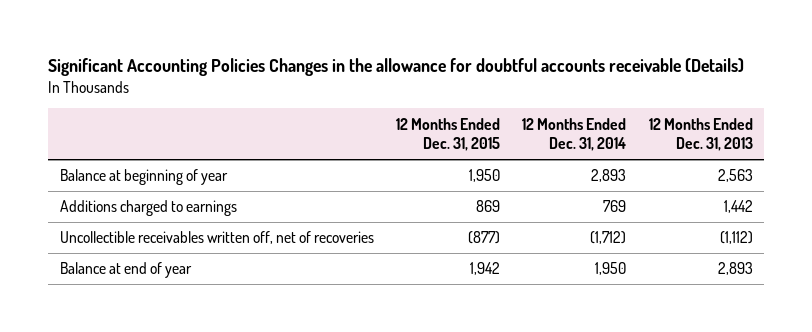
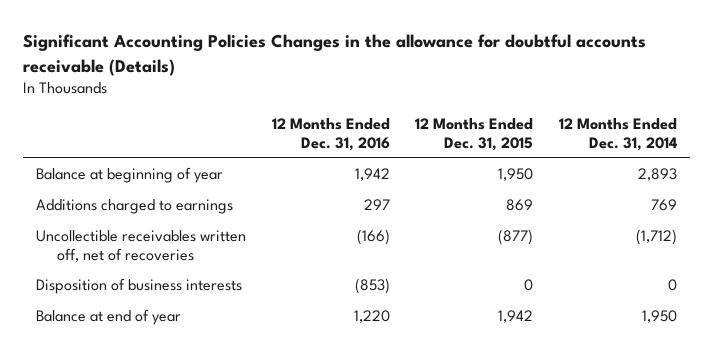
- | 12 Months Ended Dec. 31, 2015 | 12 Months Ended Dec. 31, 2014 | 12 Months Ended Dec. 31, 2013
+ | 12 Months Ended Dec. 31, 2016 | 12 Months Ended Dec. 31, 2015 | 12 Months Ended Dec. 31, 2014
+ Disposition of business interests | (853) | 0 | 0

